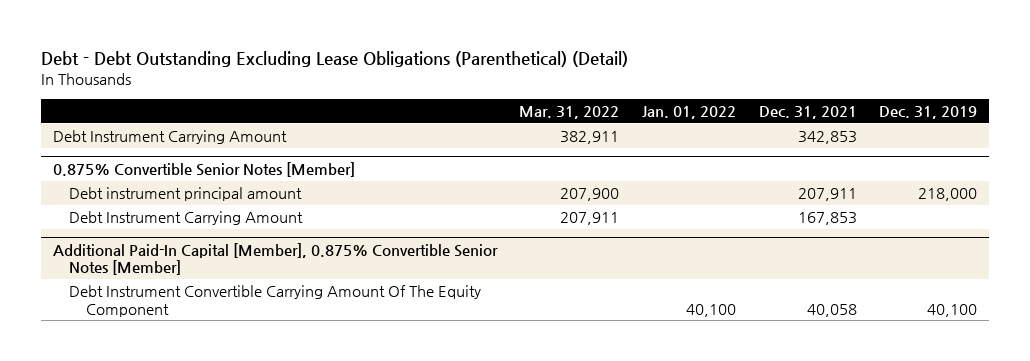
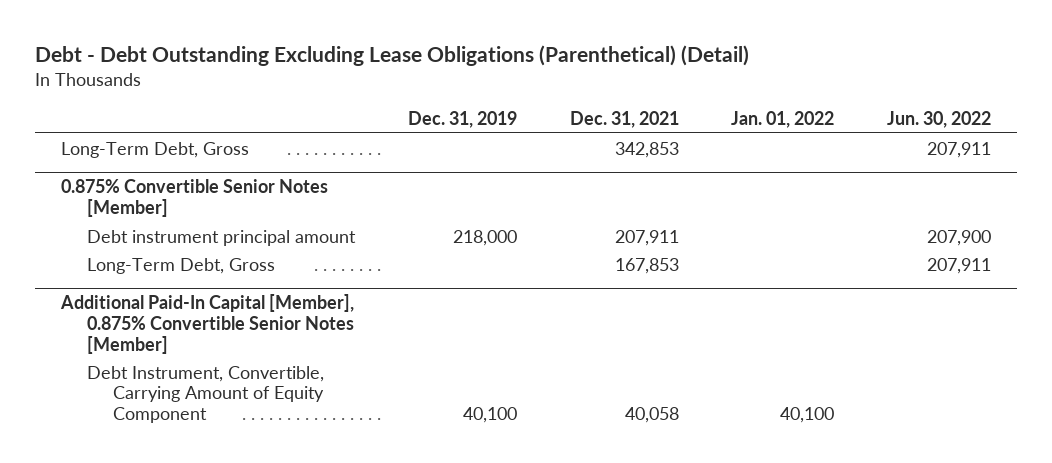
- | Mar. 31, 2022 | Jan. 01, 2022 | Dec. 31, 2021 | Dec. 31, 2019
+ | Dec. 31, 2019 | Dec. 31, 2021 | Jan. 01, 2022 | Jun. 30, 2022
- Debt Instrument Carrying Amount | 382,911 | | 342,853 |
+ Long-Term Debt, Gross | | 342,853 | | 207,911
@ 0.875% Convertible Senior Notes [Member]
- Debt Instrument Carrying Amount | 207,911 | | 167,853 |
+ Long-Term Debt, Gross | | 167,853 | | 207,911
@ Additional Paid-In Capital [Member], 0.875% Convertible Senior Notes [Member]
- Debt Instrument Convertible Carrying Amount Of The Equity Component | | 40,100 | 40,058 | 40,100
+ Debt Instrument, Convertible, Carrying Amount of Equity Component | 40,100 | 40,058 | 40,100 |

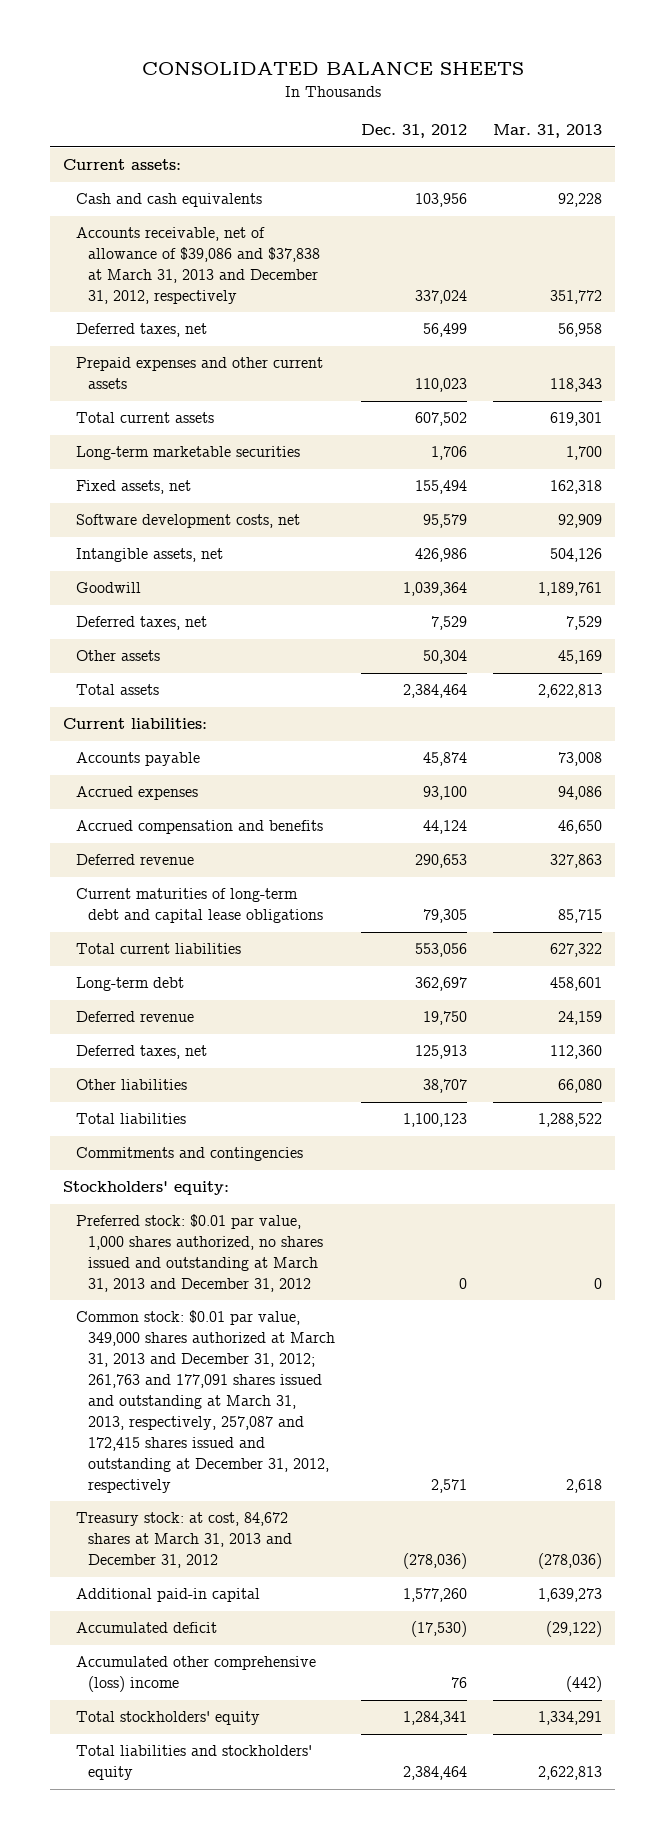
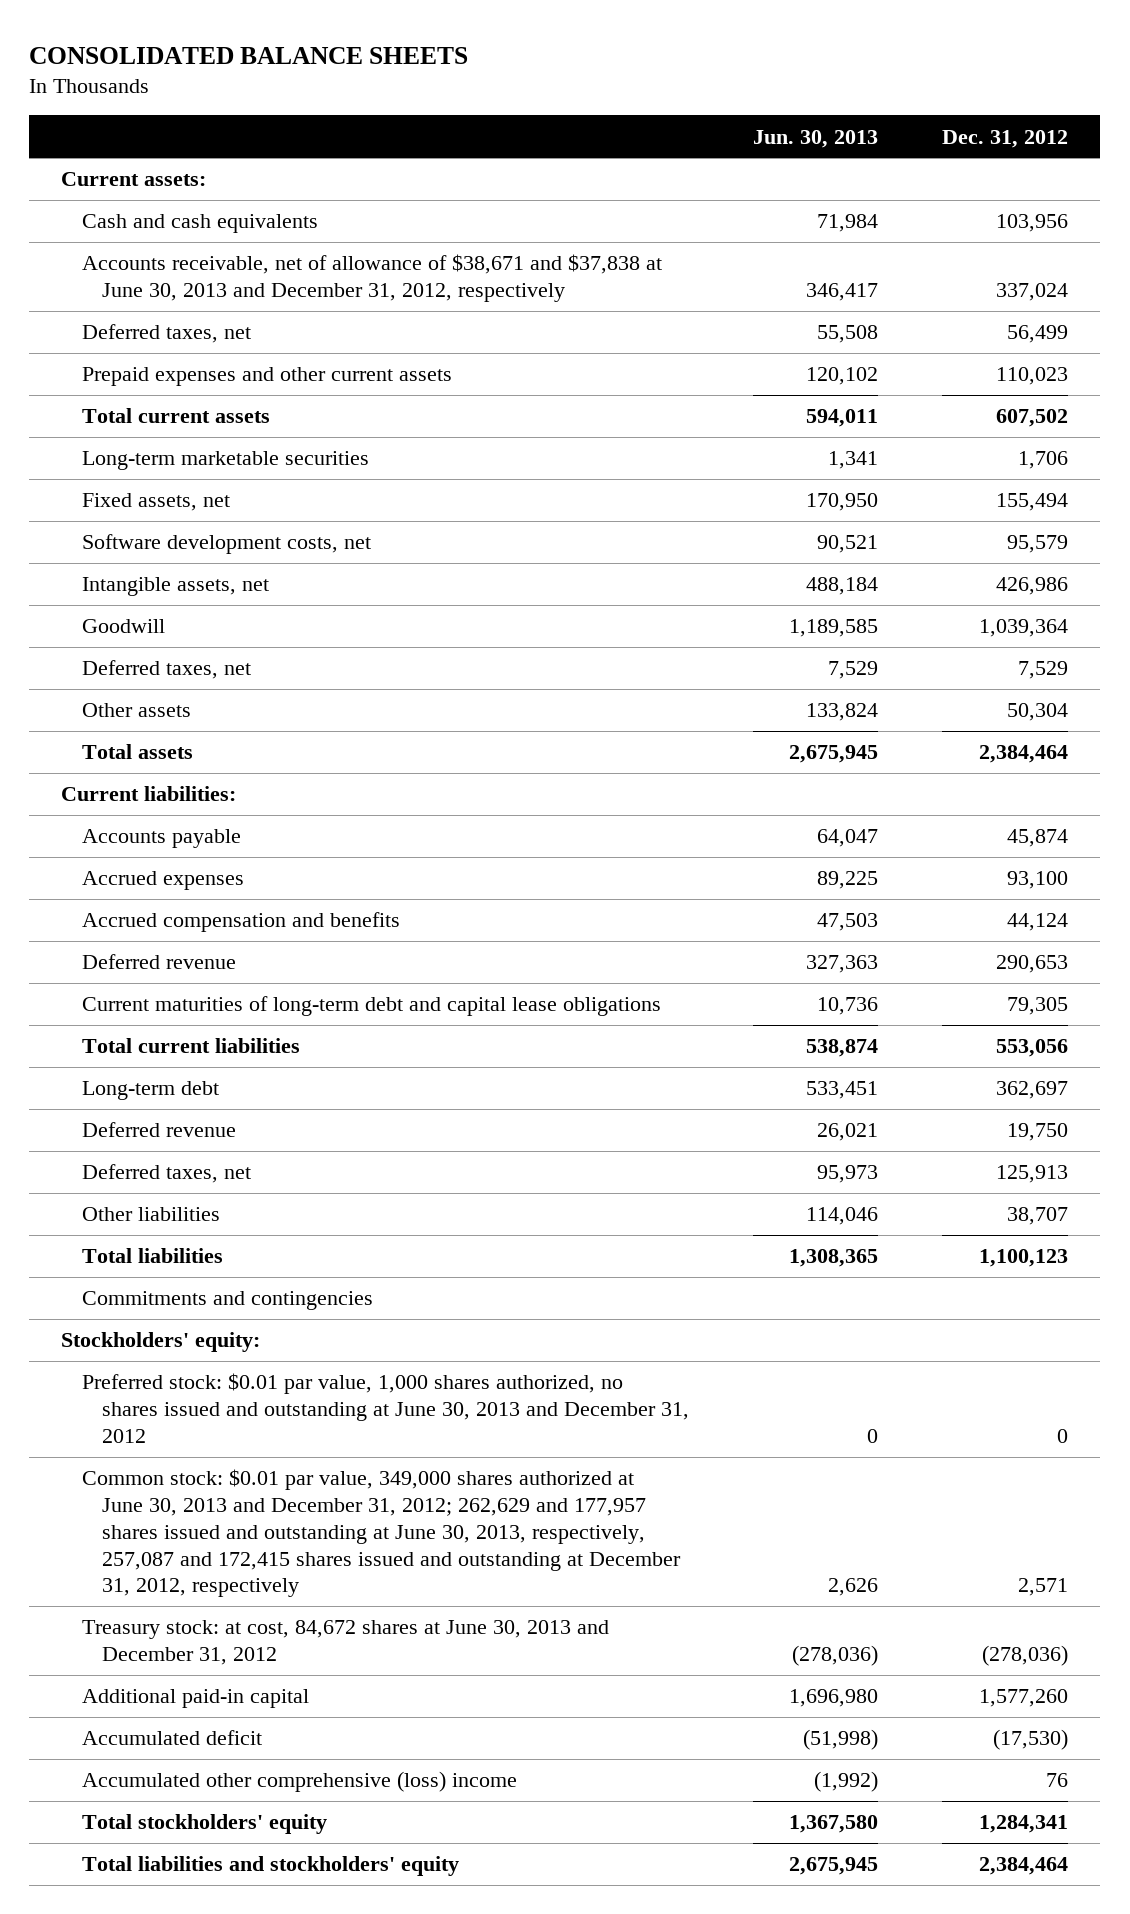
- | Dec. 31, 2012 | Mar. 31, 2013
+ | Jun. 30, 2013 | Dec. 31, 2012
- Accounts receivable, net of allowance of $39,086 and $37,838 at March 31, 2013 and December 31, 2012, respectively | 337,024 | 351,772
+ Accounts receivable, net of allowance of $38,671 and $37,838 at June 30, 2013 and December 31, 2012, respectively | 346,417 | 337,024
- Preferred stock: $0.01 par value, 1,000 shares authorized, no shares issued and outstanding at March 31, 2013 and December 31, 2012 | 0 | 0
- Common stock: $0.01 par value, 349,000 shares authorized at March 31, 2013 and December 31, 2012; 261,763 and 177,091 shares issued and outstanding at March 31, 2013, respectively, 257,087 and 172,415 shares issued and outstanding at December 31, 2012, respectively | 2,571 | 2,618
- Treasury stock: at cost, 84,672 shares at March 31, 2013 and December 31, 2012 | (278,036) | (278,036)
+ Preferred stock: $0.01 par value, 1,000 shares authorized, no shares issued and outstanding at June 30, 2013 and December 31, 2012 | 0 | 0
+ Common stock: $0.01 par value, 349,000 shares authorized at June 30, 2013 and December 31, 2012; 262,629 and 177,957 shares issued and outstanding at June 30, 2013, respectively, 257,087 and 172,415 shares issued and outstanding at December 31, 2012, respectively | 2,626 | 2,571
+ Treasury stock: at cost, 84,672 shares at June 30, 2013 and December 31, 2012 | (278,036) | (278,036)

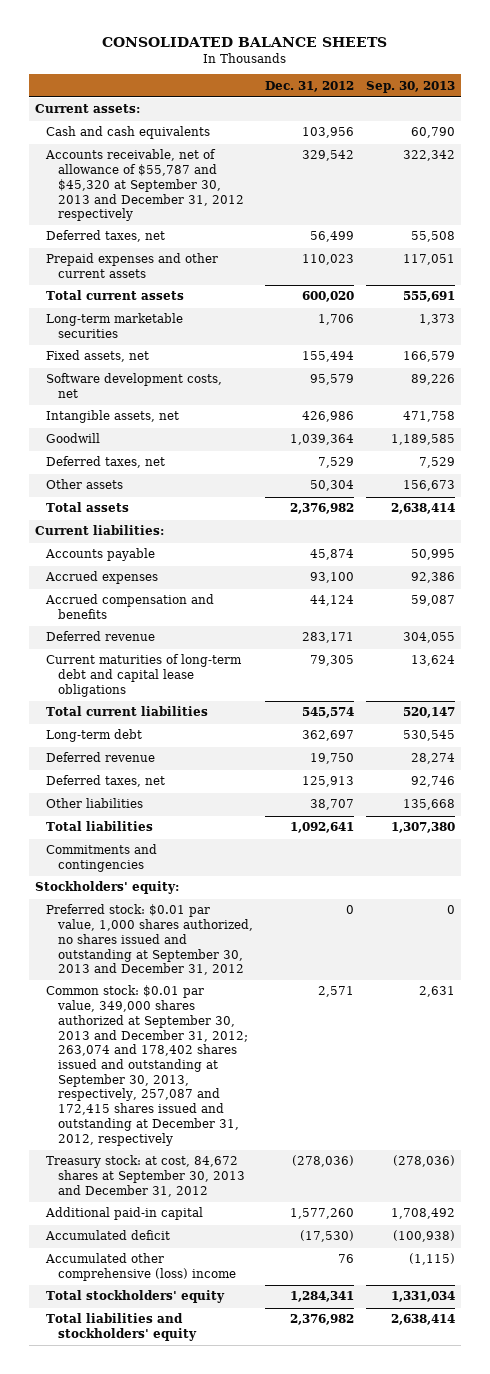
- | Jun. 30, 2013 | Dec. 31, 2012
+ | Dec. 31, 2012 | Sep. 30, 2013
- Accounts receivable, net of allowance of $38,671 and $37,838 at June 30, 2013 and December 31, 2012, respectively | 346,417 | 337,024
+ Accounts receivable, net of allowance of $55,787 and $45,320 at September 30, 2013 and December 31, 2012 respectively | 329,542 | 322,342
- Total current assets | 594,011 | 607,502
+ Total current assets | 600,020 | 555,691
- Total assets | 2,675,945 | 2,384,464
+ Total assets | 2,376,982 | 2,638,414
- Deferred revenue | 327,363 | 290,653
+ Deferred revenue | 283,171 | 304,055
- Total current liabilities | 538,874 | 553,056
+ Total current liabilities | 545,574 | 520,147
- Total liabilities | 1,308,365 | 1,100,123
+ Total liabilities | 1,092,641 | 1,307,380
- Preferred stock: $0.01 par value, 1,000 shares authorized, no shares issued and outstanding at June 30, 2013 and December 31, 2012 | 0 | 0
- Common stock: $0.01 par value, 349,000 shares authorized at June 30, 2013 and December 31, 2012; 262,629 and 177,957 shares issued and outstanding at June 30, 2013, respectively, 257,087 and 172,415 shares issued and outstanding at December 31, 2012, respectively | 2,626 | 2,571
- Treasury stock: at cost, 84,672 shares at June 30, 2013 and December 31, 2012 | (278,036) | (278,036)
+ Preferred stock: $0.01 par value, 1,000 shares authorized, no shares issued and outstanding at September 30, 2013 and December 31, 2012 | 0 | 0
+ Common stock: $0.01 par value, 349,000 shares authorized at September 30, 2013 and December 31, 2012; 263,074 and 178,402 shares issued and outstanding at September 30, 2013, respectively, 257,087 and 172,415 shares issued and outstanding at December 31, 2012, respectively | 2,571 | 2,631
+ Treasury stock: at cost, 84,672 shares at September 30, 2013 and December 31, 2012 | (278,036) | (278,036)
- Total liabilities and stockholders' equity | 2,675,945 | 2,384,464
+ Total liabilities and stockholders' equity | 2,376,982 | 2,638,414

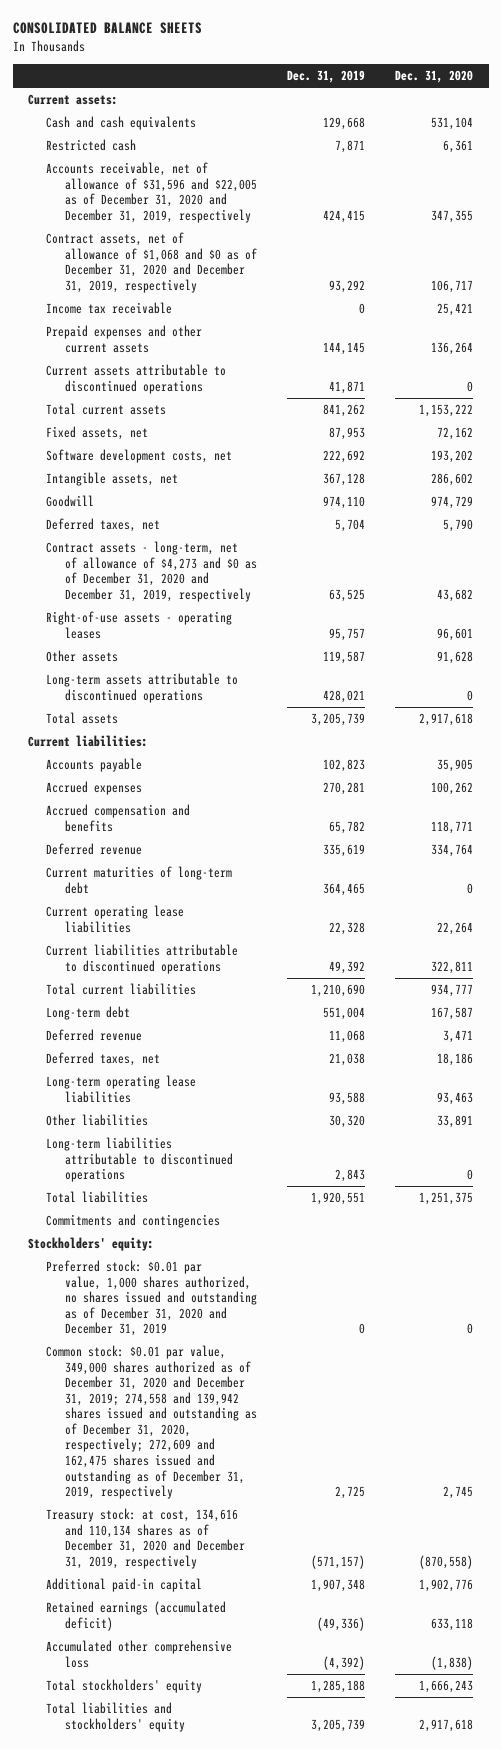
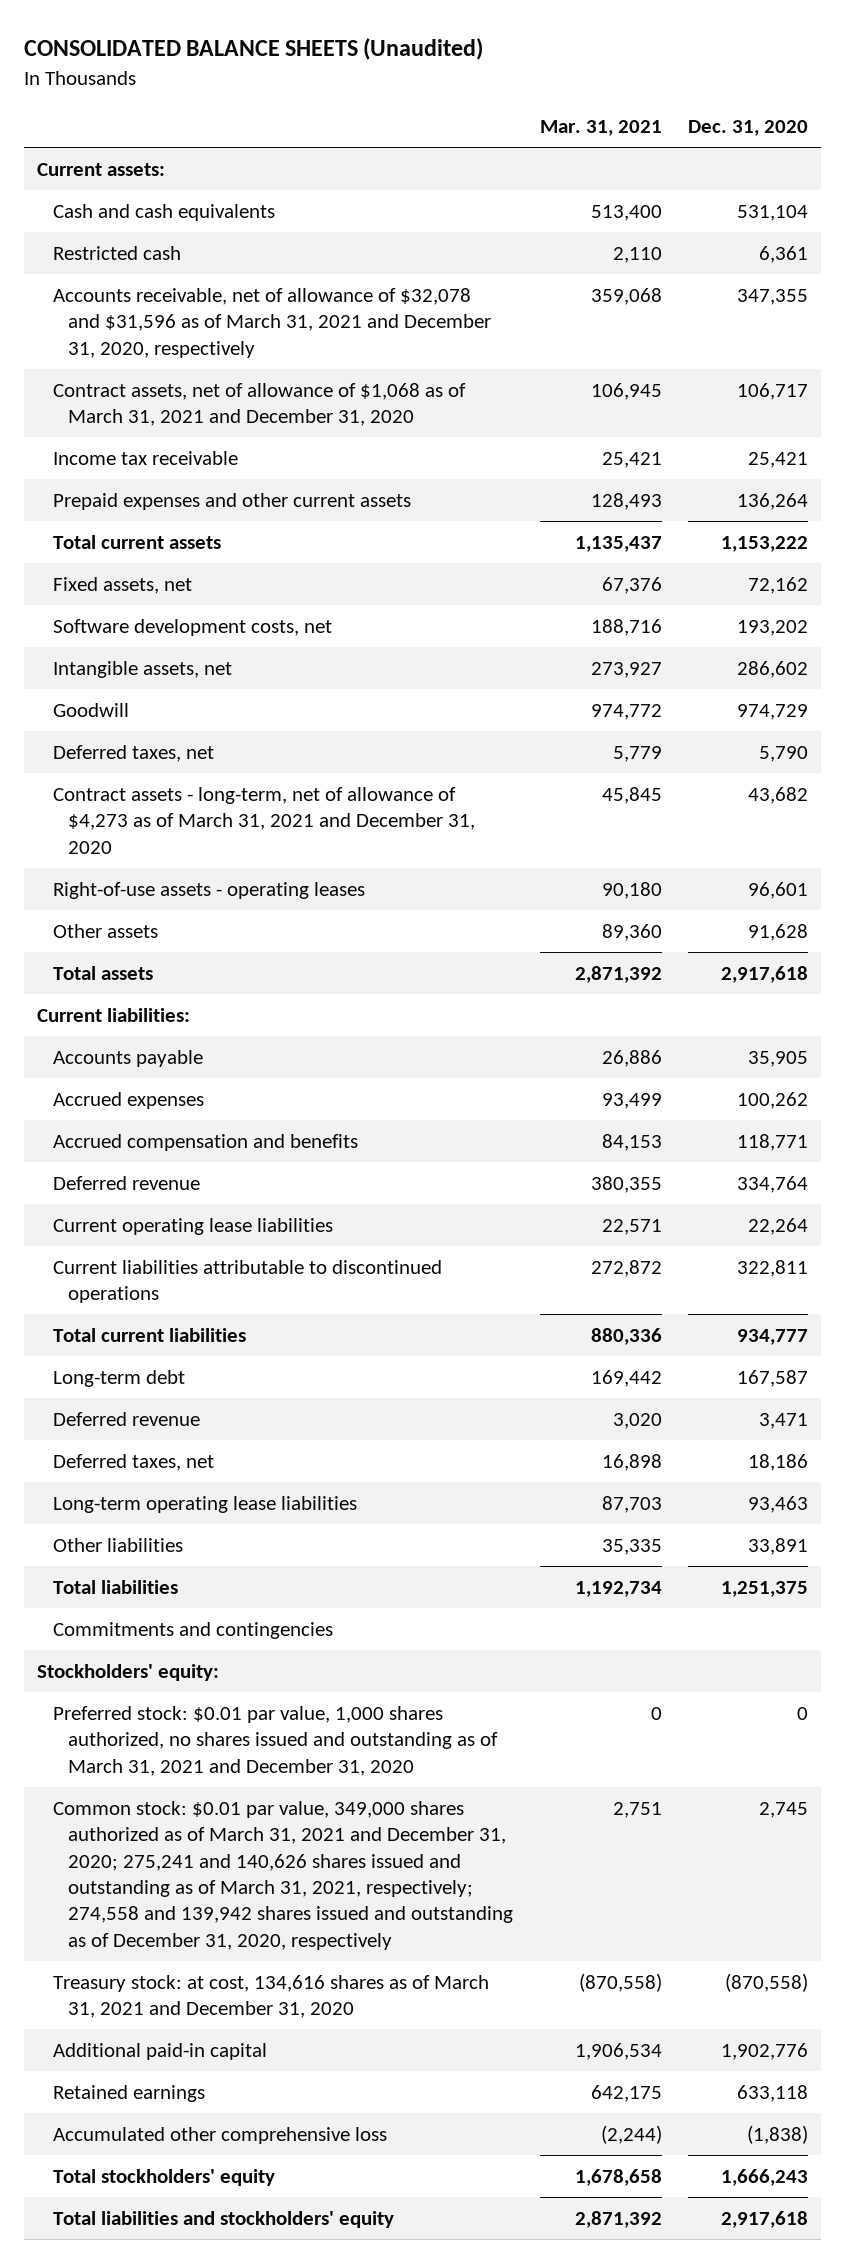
- CONSOLIDATED BALANCE SHEETS
+ CONSOLIDATED BALANCE SHEETS (Unaudited)
- | Dec. 31, 2019 | Dec. 31, 2020
+ | Mar. 31, 2021 | Dec. 31, 2020
- Accounts receivable, net of allowance of $31,596 and $22,005 as of December 31, 2020 and December 31, 2019, respectively | 424,415 | 347,355
- Contract assets, net of allowance of $1,068 and $0 as of December 31, 2020 and December 31, 2019, respectively | 93,292 | 106,717
+ Accounts receivable, net of allowance of $32,078 and $31,596 as of March 31, 2021 and December 31, 2020, respectively | 359,068 | 347,355
+ Contract assets, net of allowance of $1,068 as of March 31, 2021 and December 31, 2020 | 106,945 | 106,717
- Current assets attributable to discontinued operations | 41,871 | 0
- Contract assets - long-term, net of allowance of $4,273 and $0 as of December 31, 2020 and December 31, 2019, respectively | 63,525 | 43,682
+ Contract assets - long-term, net of allowance of $4,273 as of March 31, 2021 and December 31, 2020 | 45,845 | 43,682
- Long-term assets attributable to discontinued operations | 428,021 | 0
- Current maturities of long-term debt | 364,465 | 0
- Long-term liabilities attributable to discontinued operations | 2,843 | 0
- Preferred stock: $0.01 par value, 1,000 shares authorized, no shares issued and outstanding as of December 31, 2020 and December 31, 2019 | 0 | 0
- Common stock: $0.01 par value, 349,000 shares authorized as of December 31, 2020 and December 31, 2019; 274,558 and 139,942 shares issued and outstanding as of December 31, 2020, respectively; 272,609 and 162,475 shares issued and outstanding as of December 31, 2019, respectively | 2,725 | 2,745
- Treasury stock: at cost, 134,616 and 110,134 shares as of December 31, 2020 and December 31, 2019, respectively | (571,157) | (870,558)
+ Preferred stock: $0.01 par value, 1,000 shares authorized, no shares issued and outstanding as of March 31, 2021 and December 31, 2020 | 0 | 0
+ Common stock: $0.01 par value, 349,000 shares authorized as of March 31, 2021 and December 31, 2020; 275,241 and 140,626 shares issued and outstanding as of March 31, 2021, respectively; 274,558 and 139,942 shares issued and outstanding as of December 31, 2020, respectively | 2,751 | 2,745
+ Treasury stock: at cost, 134,616 shares as of March 31, 2021 and December 31, 2020 | (870,558) | (870,558)
- Retained earnings (accumulated deficit) | (49,336) | 633,118
+ Retained earnings | 642,175 | 633,118

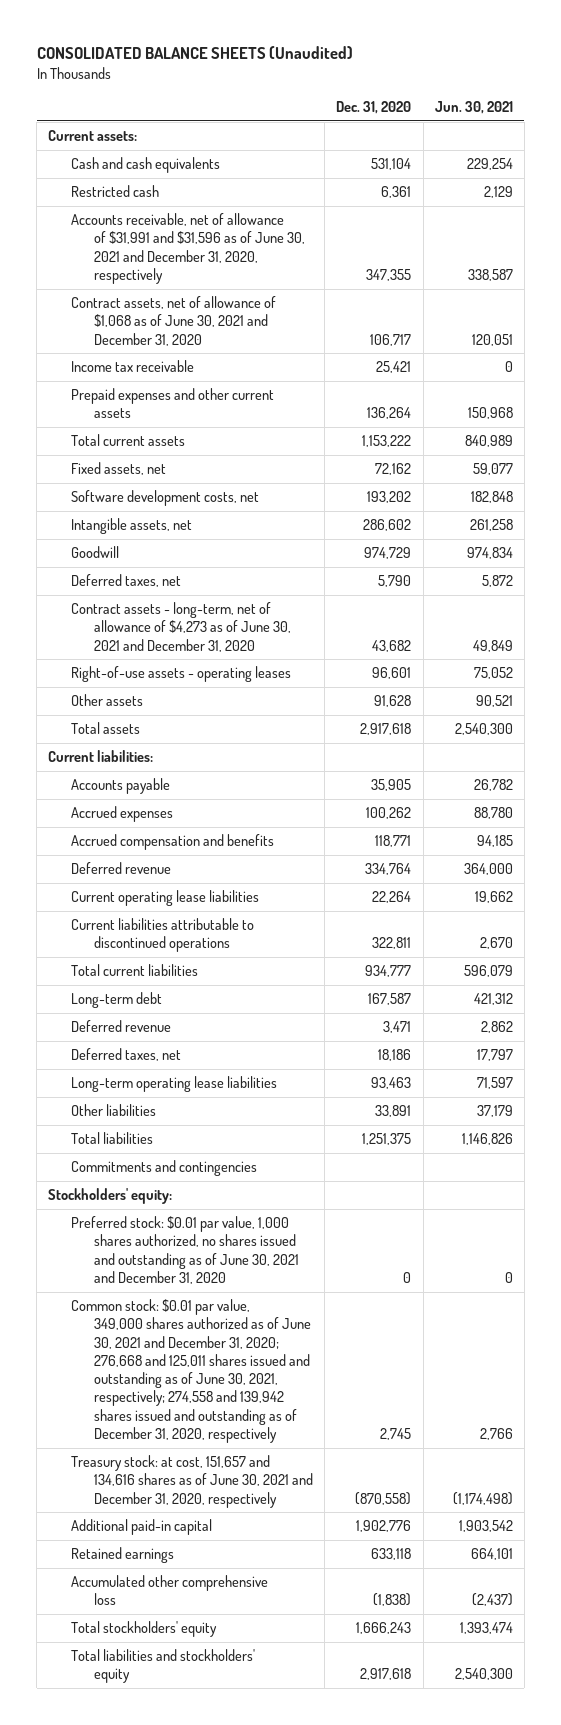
- | Mar. 31, 2021 | Dec. 31, 2020
+ | Dec. 31, 2020 | Jun. 30, 2021
- Accounts receivable, net of allowance of $32,078 and $31,596 as of March 31, 2021 and December 31, 2020, respectively | 359,068 | 347,355
- Contract assets, net of allowance of $1,068 as of March 31, 2021 and December 31, 2020 | 106,945 | 106,717
+ Accounts receivable, net of allowance of $31,991 and $31,596 as of June 30, 2021 and December 31, 2020, respectively | 347,355 | 338,587
+ Contract assets, net of allowance of $1,068 as of June 30, 2021 and December 31, 2020 | 106,717 | 120,051
- Contract assets - long-term, net of allowance of $4,273 as of March 31, 2021 and December 31, 2020 | 45,845 | 43,682
+ Contract assets - long-term, net of allowance of $4,273 as of June 30, 2021 and December 31, 2020 | 43,682 | 49,849
- Preferred stock: $0.01 par value, 1,000 shares authorized, no shares issued and outstanding as of March 31, 2021 and December 31, 2020 | 0 | 0
- Common stock: $0.01 par value, 349,000 shares authorized as of March 31, 2021 and December 31, 2020; 275,241 and 140,626 shares issued and outstanding as of March 31, 2021, respectively; 274,558 and 139,942 shares issued and outstanding as of December 31, 2020, respectively | 2,751 | 2,745
- Treasury stock: at cost, 134,616 shares as of March 31, 2021 and December 31, 2020 | (870,558) | (870,558)
+ Preferred stock: $0.01 par value, 1,000 shares authorized, no shares issued and outstanding as of June 30, 2021 and December 31, 2020 | 0 | 0
+ Common stock: $0.01 par value, 349,000 shares authorized as of June 30, 2021 and December 31, 2020; 276,668 and 125,011 shares issued and outstanding as of June 30, 2021, respectively; 274,558 and 139,942 shares issued and outstanding as of December 31, 2020, respectively | 2,745 | 2,766
+ Treasury stock: at cost, 151,657 and 134,616 shares as of June 30, 2021 and December 31, 2020, respectively | (870,558) | (1,174,498)

